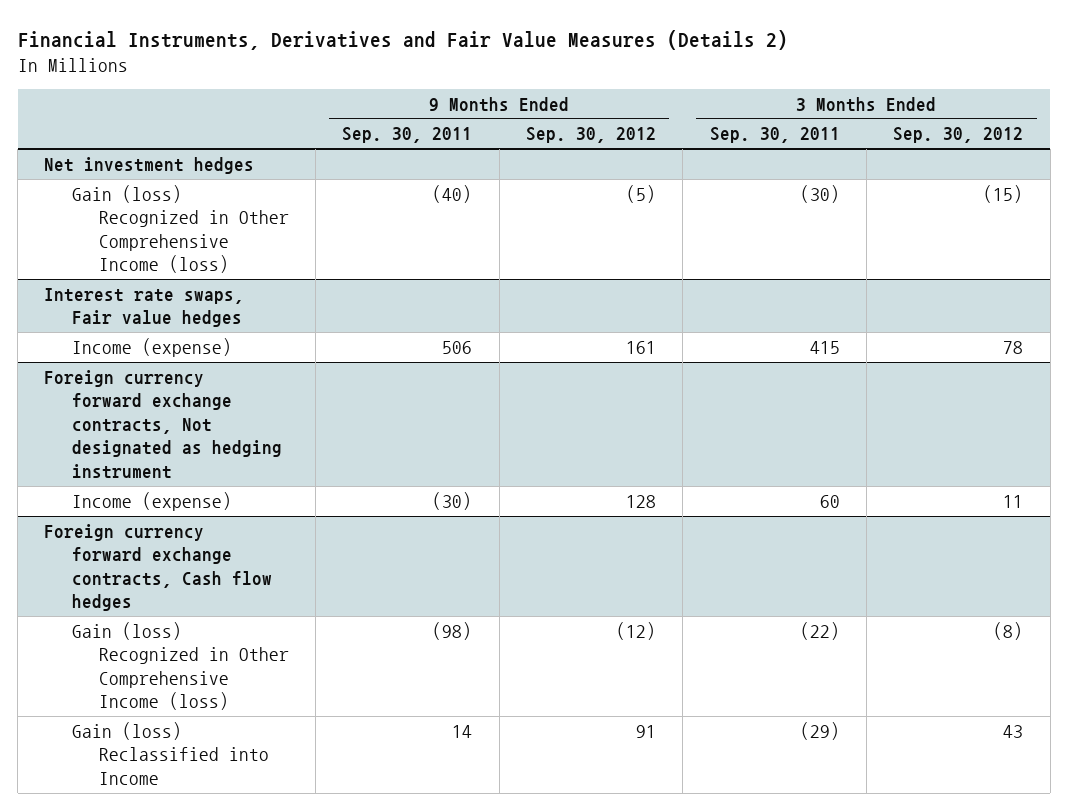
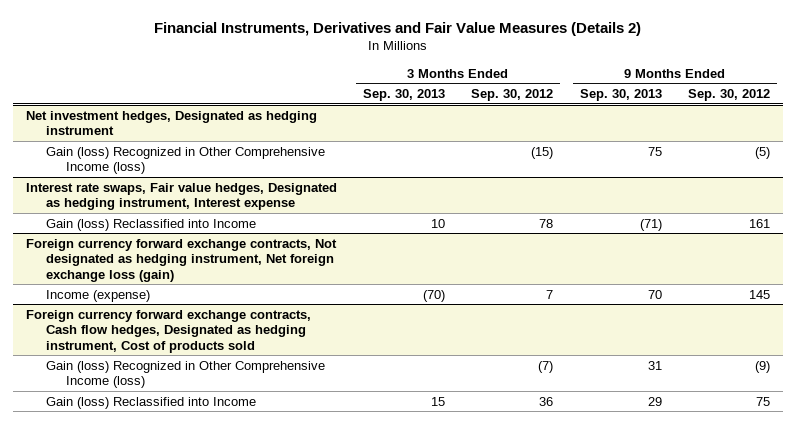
- | 9 Months Ended Sep. 30, 2011 | 9 Months Ended Sep. 30, 2012 | 3 Months Ended Sep. 30, 2011 | 3 Months Ended Sep. 30, 2012
+ | 3 Months Ended Sep. 30, 2013 | 3 Months Ended Sep. 30, 2012 | 9 Months Ended Sep. 30, 2013 | 9 Months Ended Sep. 30, 2012
- Net investment hedges
+ Net investment hedges, Designated as hedging instrument
- Interest rate swaps, Fair value hedges
- Income (expense) | 506 | 161 | 415 | 78
- Foreign currency forward exchange contracts, Not designated as hedging instrument
- Income (expense) | (30) | 128 | 60 | 11
- Foreign currency forward exchange contracts, Cash flow hedges
- Gain (loss) Recognized in Other Comprehensive Income (loss) | (98) | (12) | (22) | (8)
- Gain (loss) Reclassified into Income | 14 | 91 | (29) | 43
+ Interest rate swaps, Fair value hedges, Designated as hedging instrument, Interest expense
+ Gain (loss) Reclassified into Income | 10 | 78 | (71) | 161
+ Foreign currency forward exchange contracts, Not designated as hedging instrument, Net foreign exchange loss (gain)
+ Income (expense) | (70) | 7 | 70 | 145
+ Foreign currency forward exchange contracts, Cash flow hedges, Designated as hedging instrument, Cost of products sold
+ Gain (loss) Recognized in Other Comprehensive Income (loss) | | (7) | 31 | (9)
+ Gain (loss) Reclassified into Income | 15 | 36 | 29 | 75

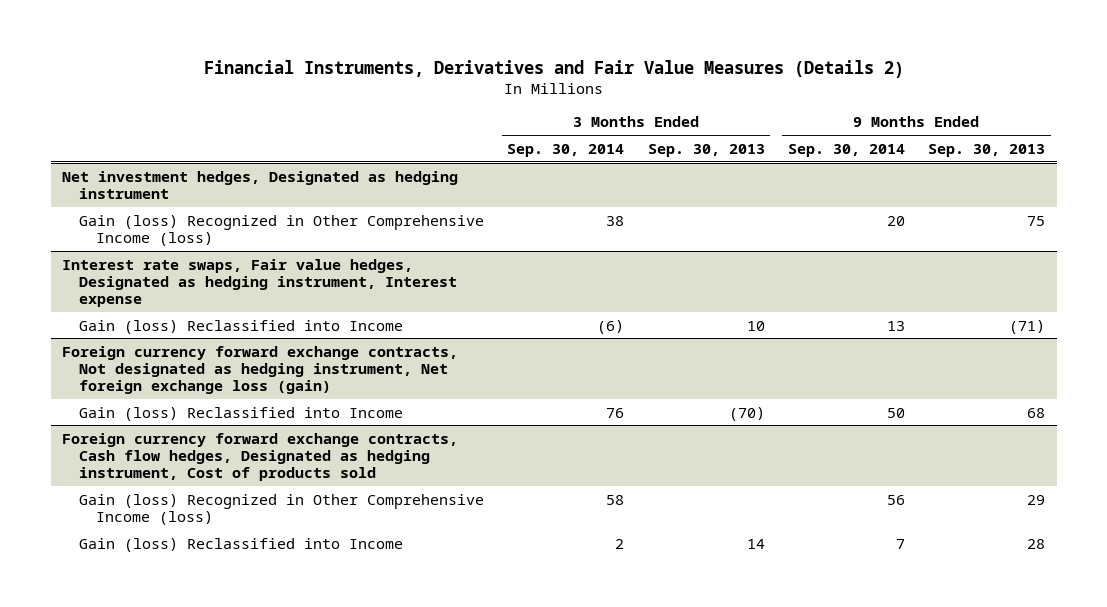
- | 3 Months Ended Sep. 30, 2013 | 3 Months Ended Sep. 30, 2012 | 9 Months Ended Sep. 30, 2013 | 9 Months Ended Sep. 30, 2012
+ | 3 Months Ended Sep. 30, 2014 | 3 Months Ended Sep. 30, 2013 | 9 Months Ended Sep. 30, 2014 | 9 Months Ended Sep. 30, 2013
@ Foreign currency forward exchange contracts, Not designated as hedging instrument, Net foreign exchange loss (gain)
- Income (expense) | (70) | 7 | 70 | 145
+ Gain (loss) Reclassified into Income | 76 | (70) | 50 | 68
@ Foreign currency forward exchange contracts, Cash flow hedges, Designated as hedging instrument, Cost of products sold
- Gain (loss) Recognized in Other Comprehensive Income (loss) | | (7) | 31 | (9)
- Gain (loss) Reclassified into Income | 15 | 36 | 29 | 75
+ Gain (loss) Recognized in Other Comprehensive Income (loss) | 58 | | 56 | 29
+ Gain (loss) Reclassified into Income | 2 | 14 | 7 | 28

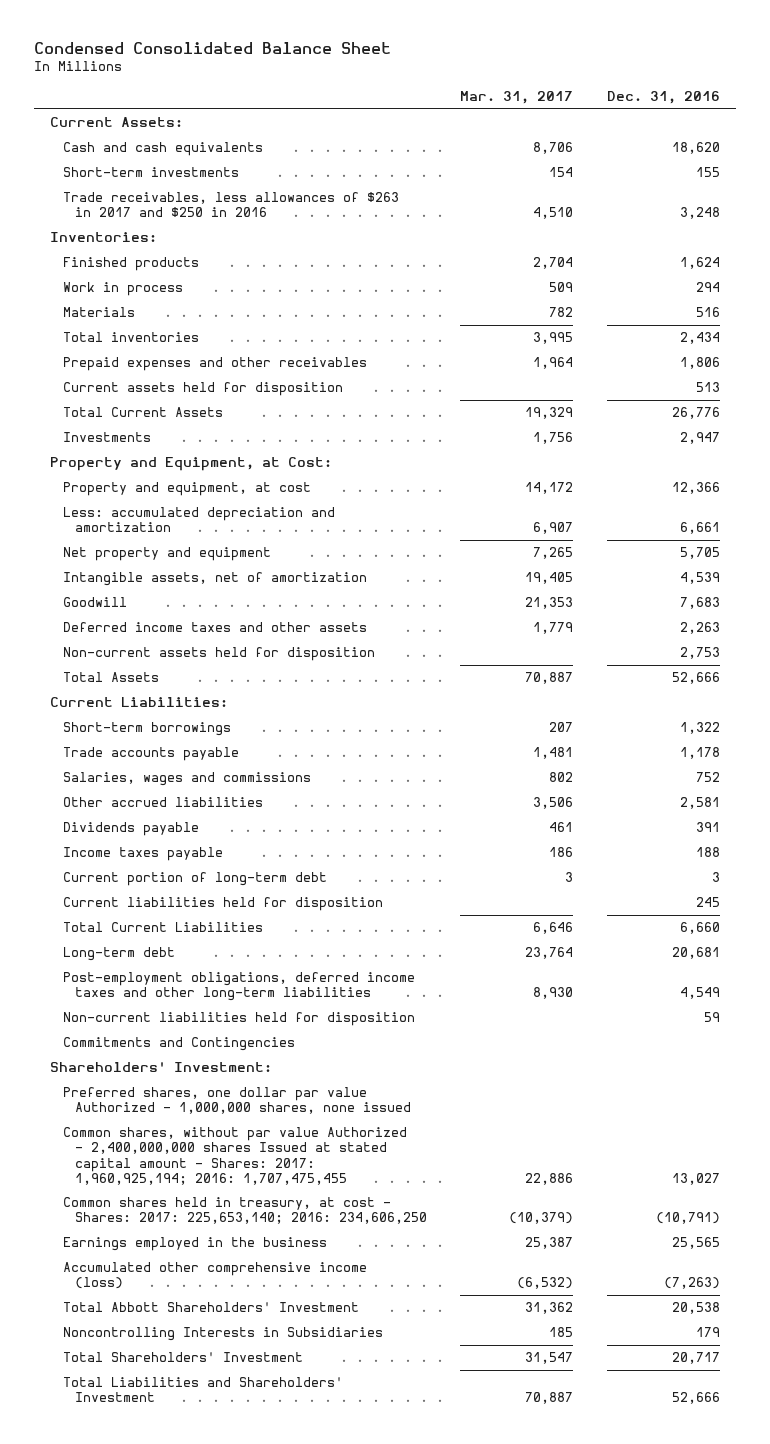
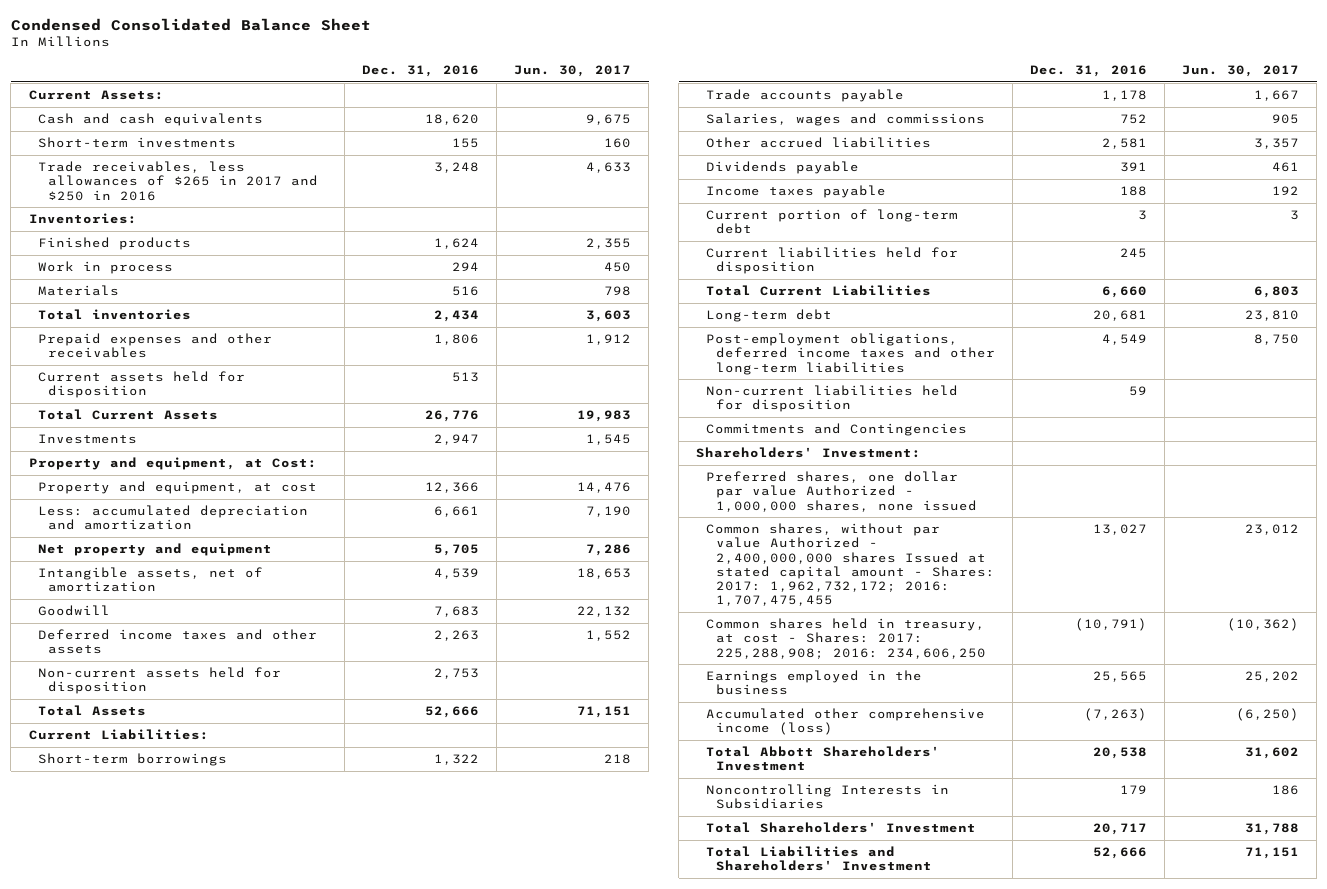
- | Mar. 31, 2017 | Dec. 31, 2016
+ | Dec. 31, 2016 | Jun. 30, 2017
- Trade receivables, less allowances of $263 in 2017 and $250 in 2016 | 4,510 | 3,248
+ Trade receivables, less allowances of $265 in 2017 and $250 in 2016 | 3,248 | 4,633
- Property and Equipment, at Cost:
+ Property and equipment, at Cost:
- Common shares, without par value Authorized - 2,400,000,000 shares Issued at stated capital amount - Shares: 2017: 1,960,925,194; 2016: 1,707,475,455 | 22,886 | 13,027
- Common shares held in treasury, at cost - Shares: 2017: 225,653,140; 2016: 234,606,250 | (10,379) | (10,791)
+ Common shares, without par value Authorized - 2,400,000,000 shares Issued at stated capital amount - Shares: 2017: 1,962,732,172; 2016: 1,707,475,455 | 13,027 | 23,012
+ Common shares held in treasury, at cost - Shares: 2017: 225,288,908; 2016: 234,606,250 | (10,791) | (10,362)

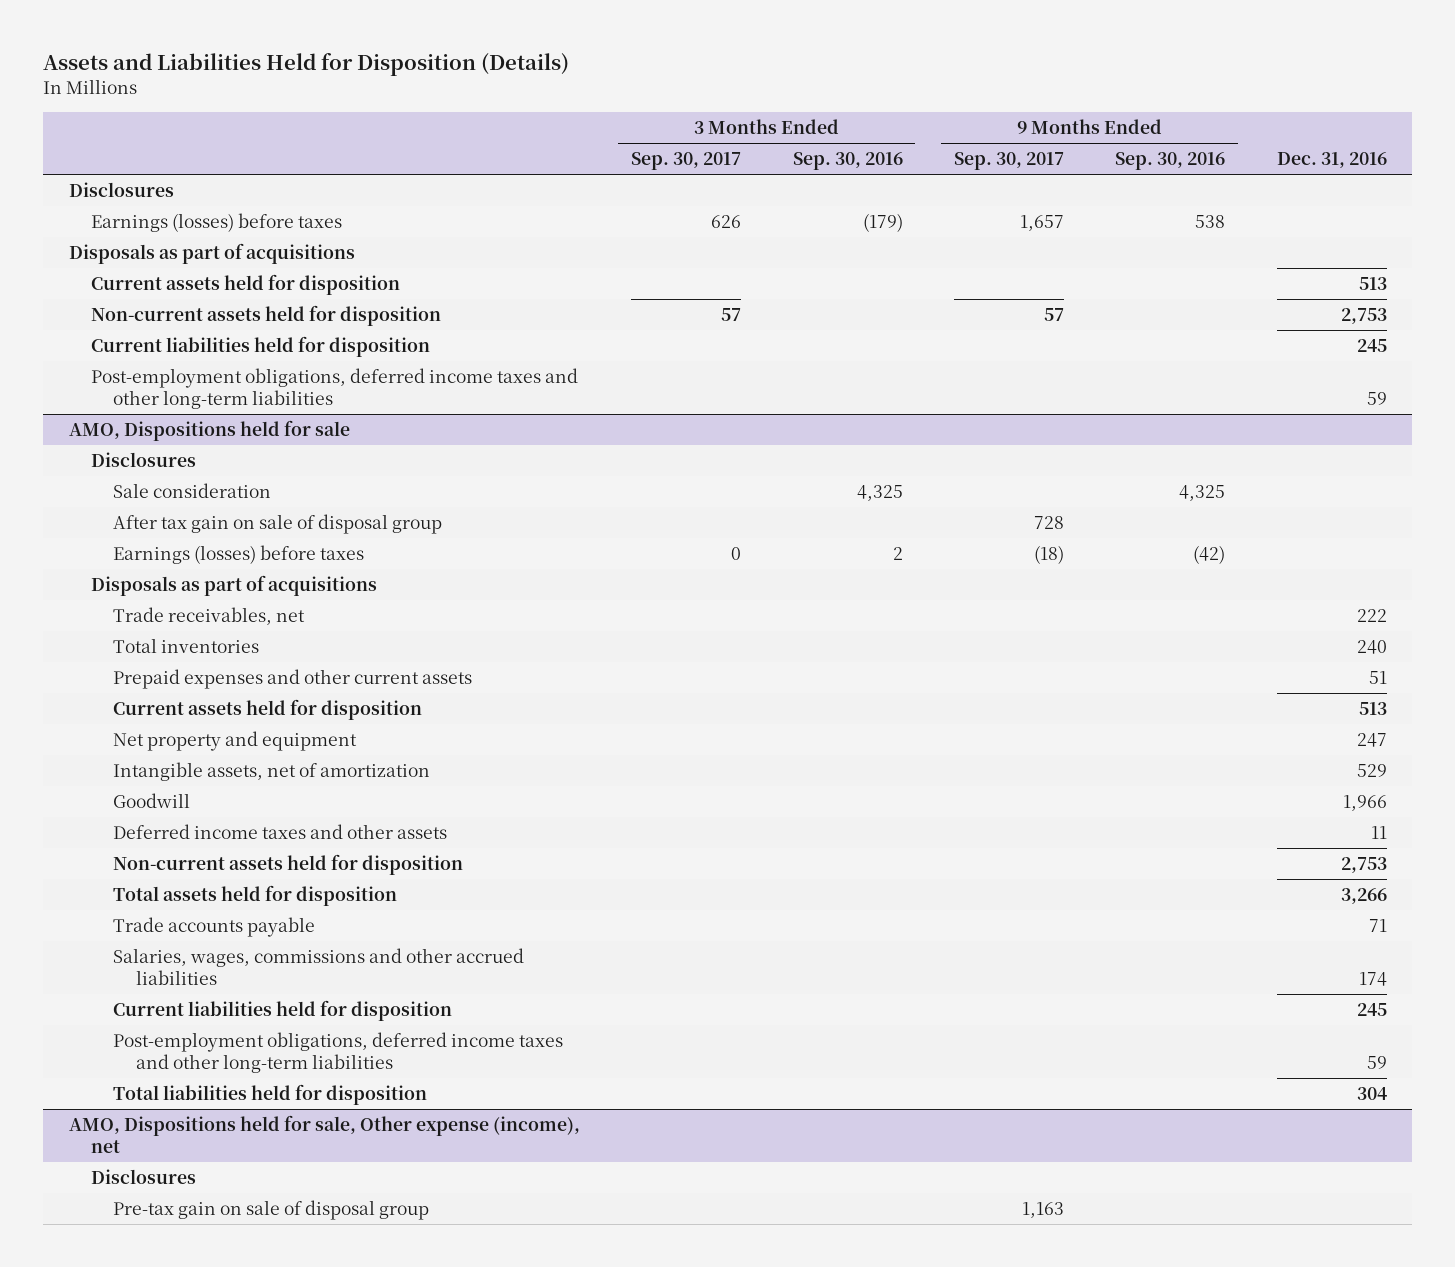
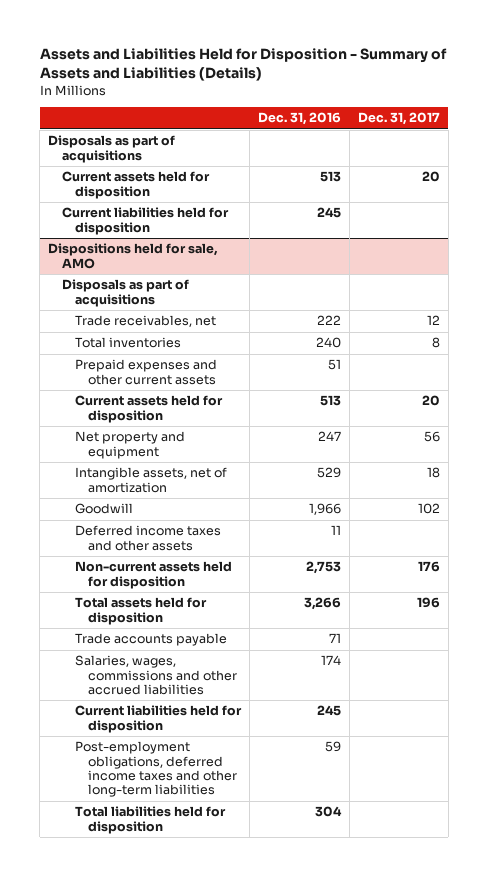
- Assets and Liabilities Held for Disposition (Details)
+ Assets and Liabilities Held for Disposition - Summary of Assets and Liabilities (Details)
- | 3 Months Ended Sep. 30, 2017 | 3 Months Ended Sep. 30, 2016 | 9 Months Ended Sep. 30, 2017 | 9 Months Ended Sep. 30, 2016 | Dec. 31, 2016
+ | Dec. 31, 2016 | Dec. 31, 2017
- Disclosures
- Earnings (losses) before taxes | 626 | (179) | 1,657 | 538 |
- Non-current assets held for disposition | 57 | | 57 | | 2,753
- Post-employment obligations, deferred income taxes and other long-term liabilities | | | | | 59
- AMO, Dispositions held for sale
- Disclosures
- Sale consideration | | 4,325 | | 4,325 |
- After tax gain on sale of disposal group | | | 728 | |
- Earnings (losses) before taxes | 0 | 2 | (18) | (42) |
+ Dispositions held for sale, AMO
- AMO, Dispositions held for sale, Other expense (income), net
- Disclosures
- Pre-tax gain on sale of disposal group | | | 1,163 | |

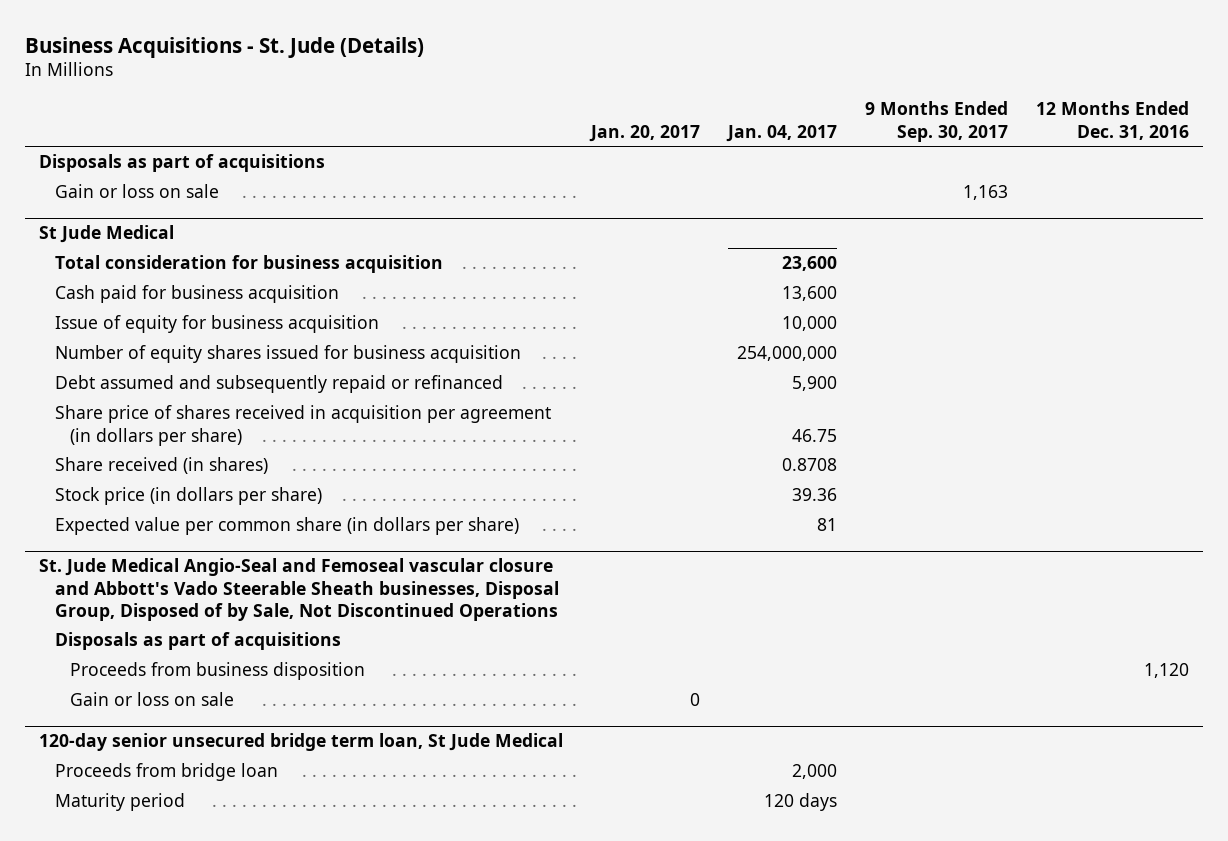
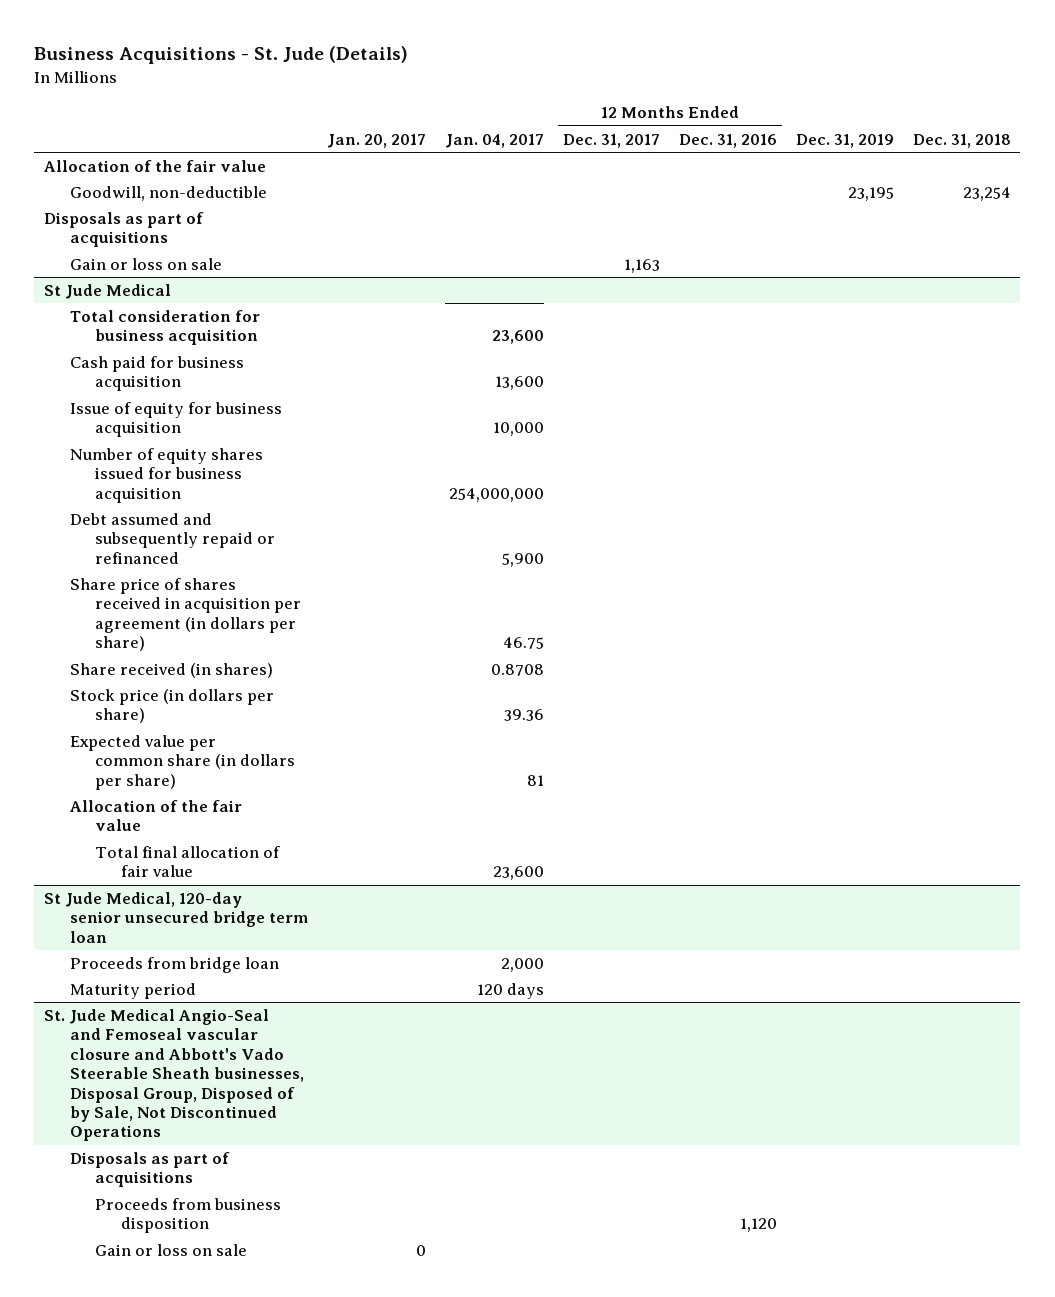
- | Jan. 20, 2017 | Jan. 04, 2017 | 9 Months Ended Sep. 30, 2017 | 12 Months Ended Dec. 31, 2016
+ | Jan. 20, 2017 | Jan. 04, 2017 | 12 Months Ended Dec. 31, 2017 | 12 Months Ended Dec. 31, 2016 | Dec. 31, 2019 | Dec. 31, 2018
+ Allocation of the fair value
+ Goodwill, non-deductible | | | | | 23,195 | 23,254
@ St Jude Medical
+ Allocation of the fair value
+ Total final allocation of fair value | | 23,600 | | | |
+ St Jude Medical, 120-day senior unsecured bridge term loan
+ Proceeds from bridge loan | | 2,000 | | | |
+ Maturity period | | 120 days | | | |
- 120-day senior unsecured bridge term loan, St Jude Medical
- Proceeds from bridge loan | | 2,000 | |
- Maturity period | | 120 days | |

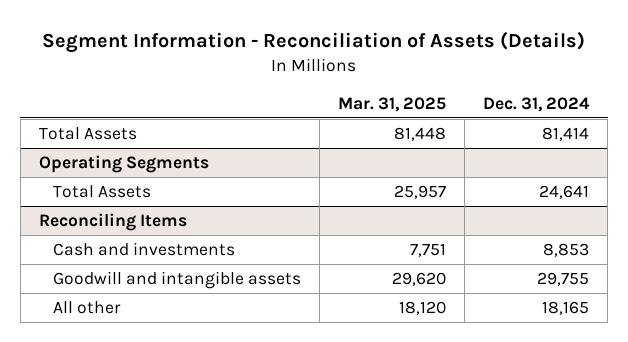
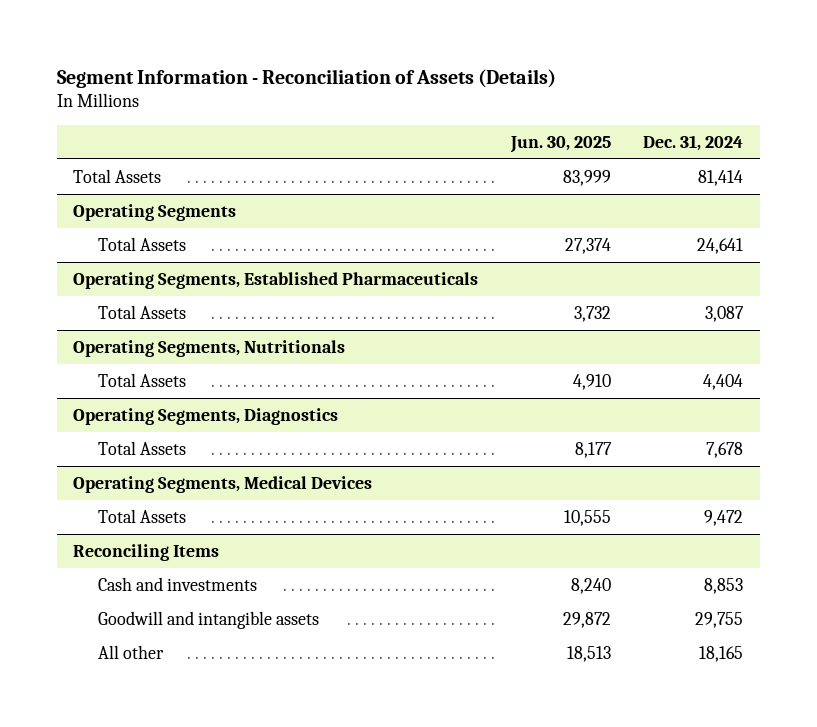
- | Mar. 31, 2025 | Dec. 31, 2024
+ | Jun. 30, 2025 | Dec. 31, 2024
+ Operating Segments, Established Pharmaceuticals
+ Total Assets | 3,732 | 3,087
+ Operating Segments, Nutritionals
+ Total Assets | 4,910 | 4,404
+ Operating Segments, Diagnostics
+ Total Assets | 8,177 | 7,678
+ Operating Segments, Medical Devices
+ Total Assets | 10,555 | 9,472

